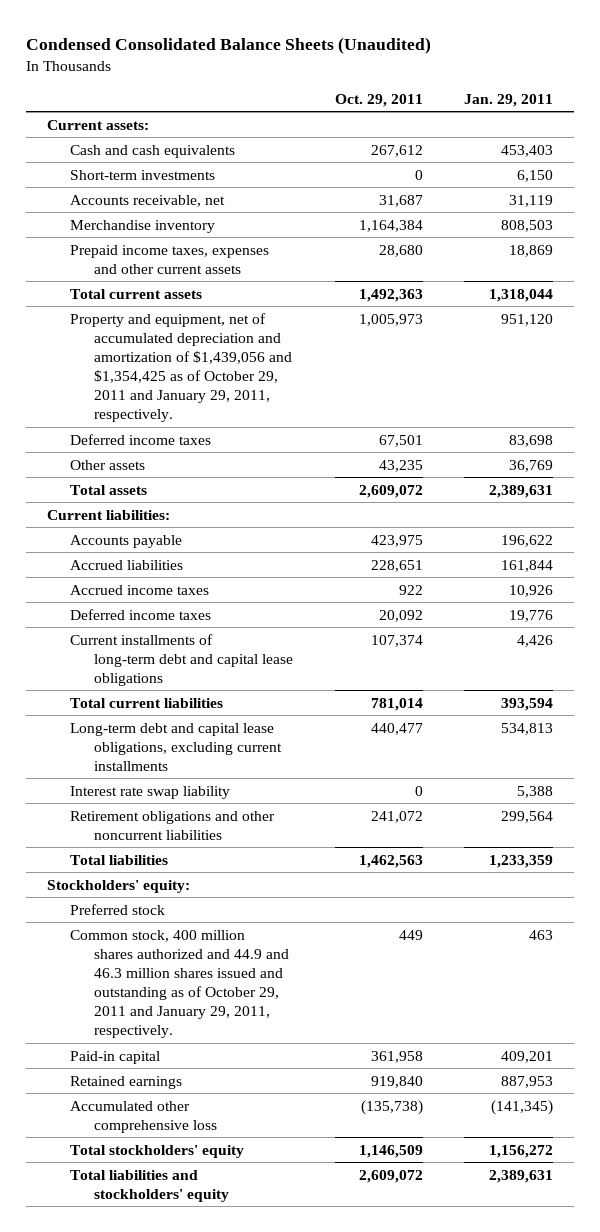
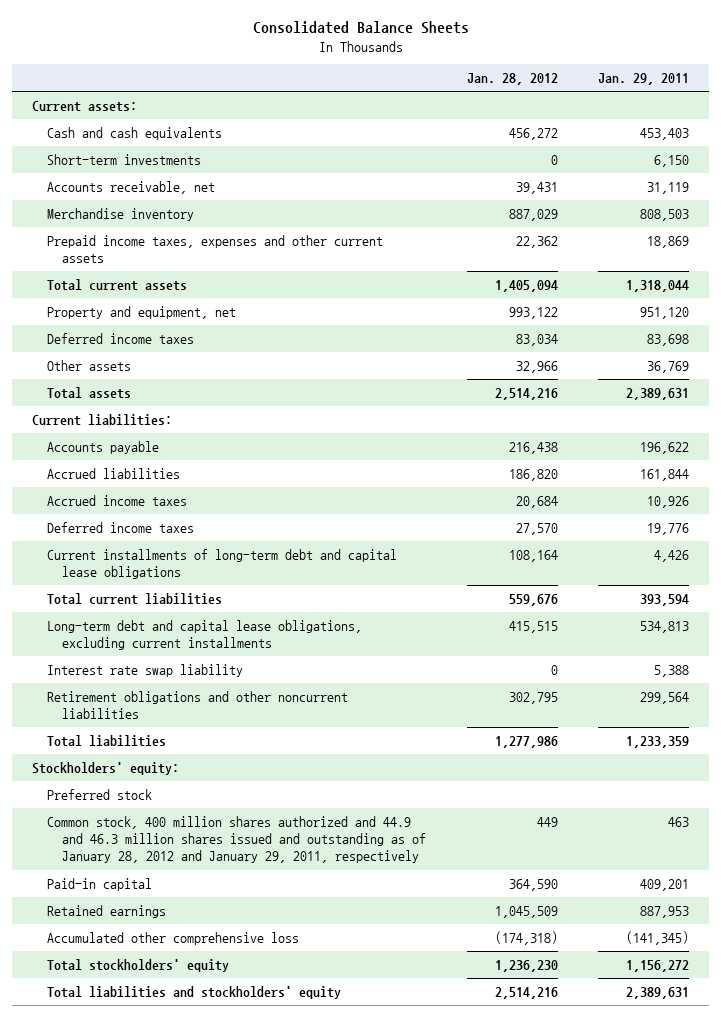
- Condensed Consolidated Balance Sheets (Unaudited)
+ Consolidated Balance Sheets
- | Oct. 29, 2011 | Jan. 29, 2011
+ | Jan. 28, 2012 | Jan. 29, 2011
- Property and equipment, net of accumulated depreciation and amortization of $1,439,056 and $1,354,425 as of October 29, 2011 and January 29, 2011, respectively. | 1,005,973 | 951,120
+ Property and equipment, net | 993,122 | 951,120
- Common stock, 400 million shares authorized and 44.9 and 46.3 million shares issued and outstanding as of October 29, 2011 and January 29, 2011, respectively. | 449 | 463
+ Common stock, 400 million shares authorized and 44.9 and 46.3 million shares issued and outstanding as of January 28, 2012 and January 29, 2011, respectively | 449 | 463

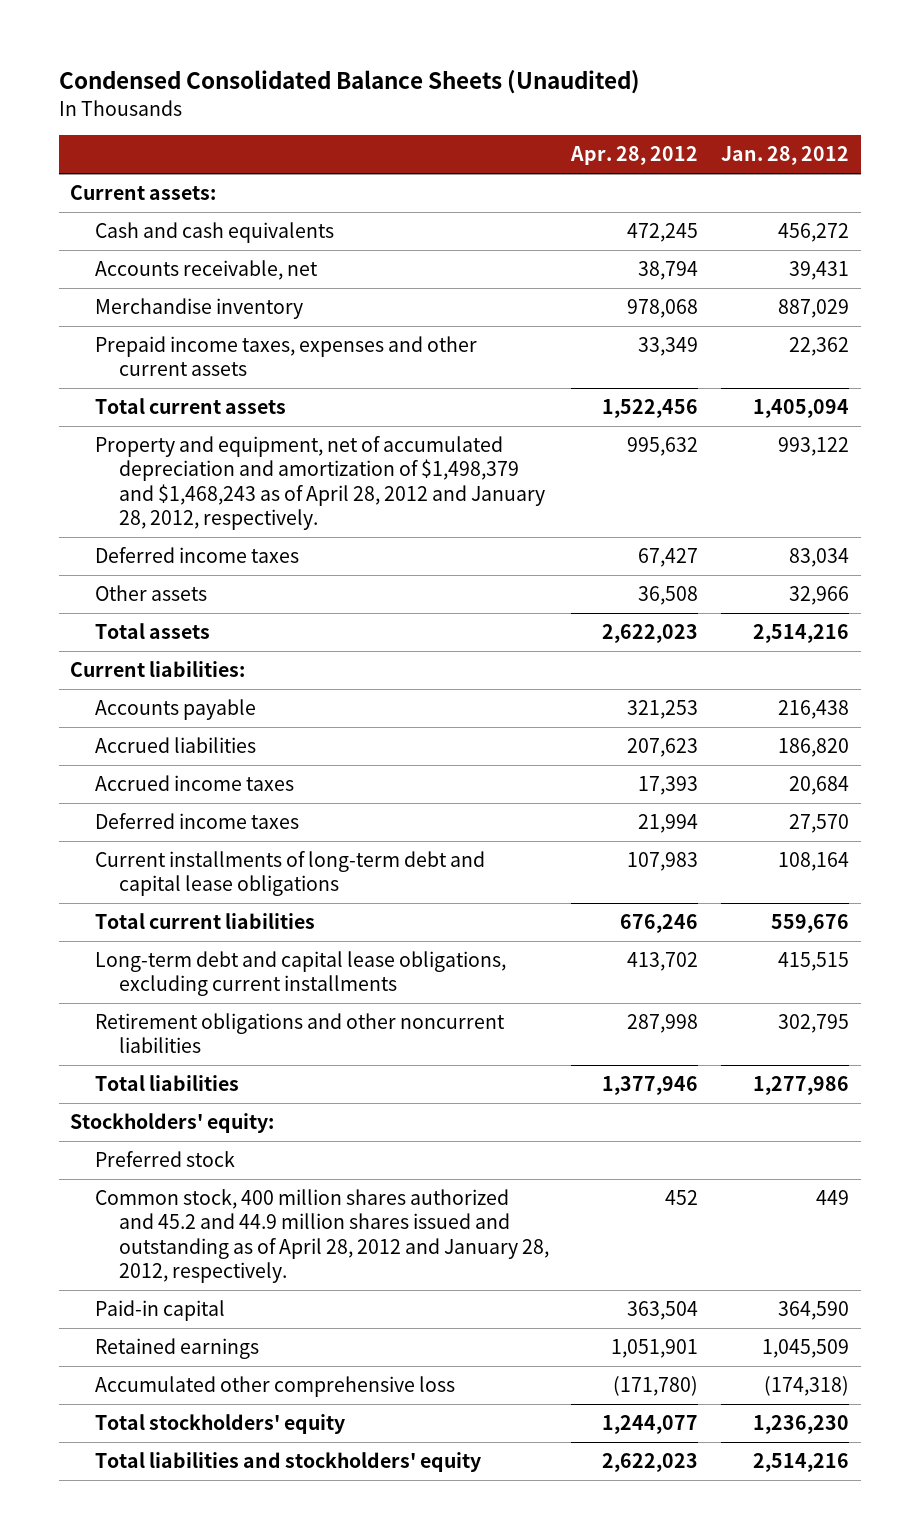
- Consolidated Balance Sheets
+ Condensed Consolidated Balance Sheets (Unaudited)
- | Jan. 28, 2012 | Jan. 29, 2011
+ | Apr. 28, 2012 | Jan. 28, 2012
- Short-term investments | 0 | 6,150
- Property and equipment, net | 993,122 | 951,120
+ Property and equipment, net of accumulated depreciation and amortization of $1,498,379 and $1,468,243 as of April 28, 2012 and January 28, 2012, respectively. | 995,632 | 993,122
- Interest rate swap liability | 0 | 5,388
- Common stock, 400 million shares authorized and 44.9 and 46.3 million shares issued and outstanding as of January 28, 2012 and January 29, 2011, respectively | 449 | 463
+ Common stock, 400 million shares authorized and 45.2 and 44.9 million shares issued and outstanding as of April 28, 2012 and January 28, 2012, respectively. | 452 | 449

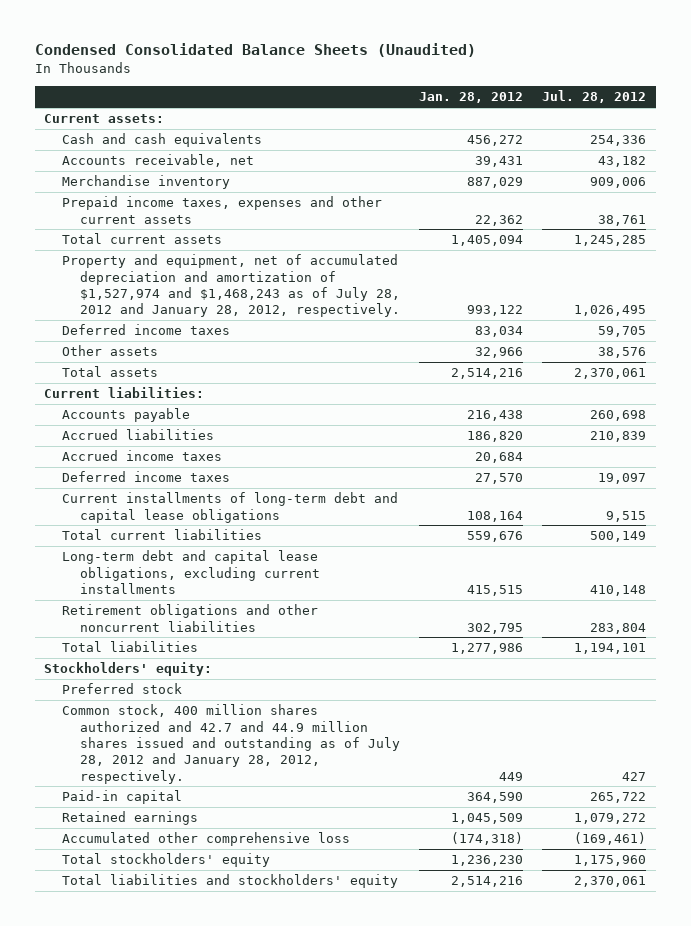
- | Apr. 28, 2012 | Jan. 28, 2012
+ | Jan. 28, 2012 | Jul. 28, 2012
- Property and equipment, net of accumulated depreciation and amortization of $1,498,379 and $1,468,243 as of April 28, 2012 and January 28, 2012, respectively. | 995,632 | 993,122
+ Property and equipment, net of accumulated depreciation and amortization of $1,527,974 and $1,468,243 as of July 28, 2012 and January 28, 2012, respectively. | 993,122 | 1,026,495
- Common stock, 400 million shares authorized and 45.2 and 44.9 million shares issued and outstanding as of April 28, 2012 and January 28, 2012, respectively. | 452 | 449
+ Common stock, 400 million shares authorized and 42.7 and 44.9 million shares issued and outstanding as of July 28, 2012 and January 28, 2012, respectively. | 449 | 427

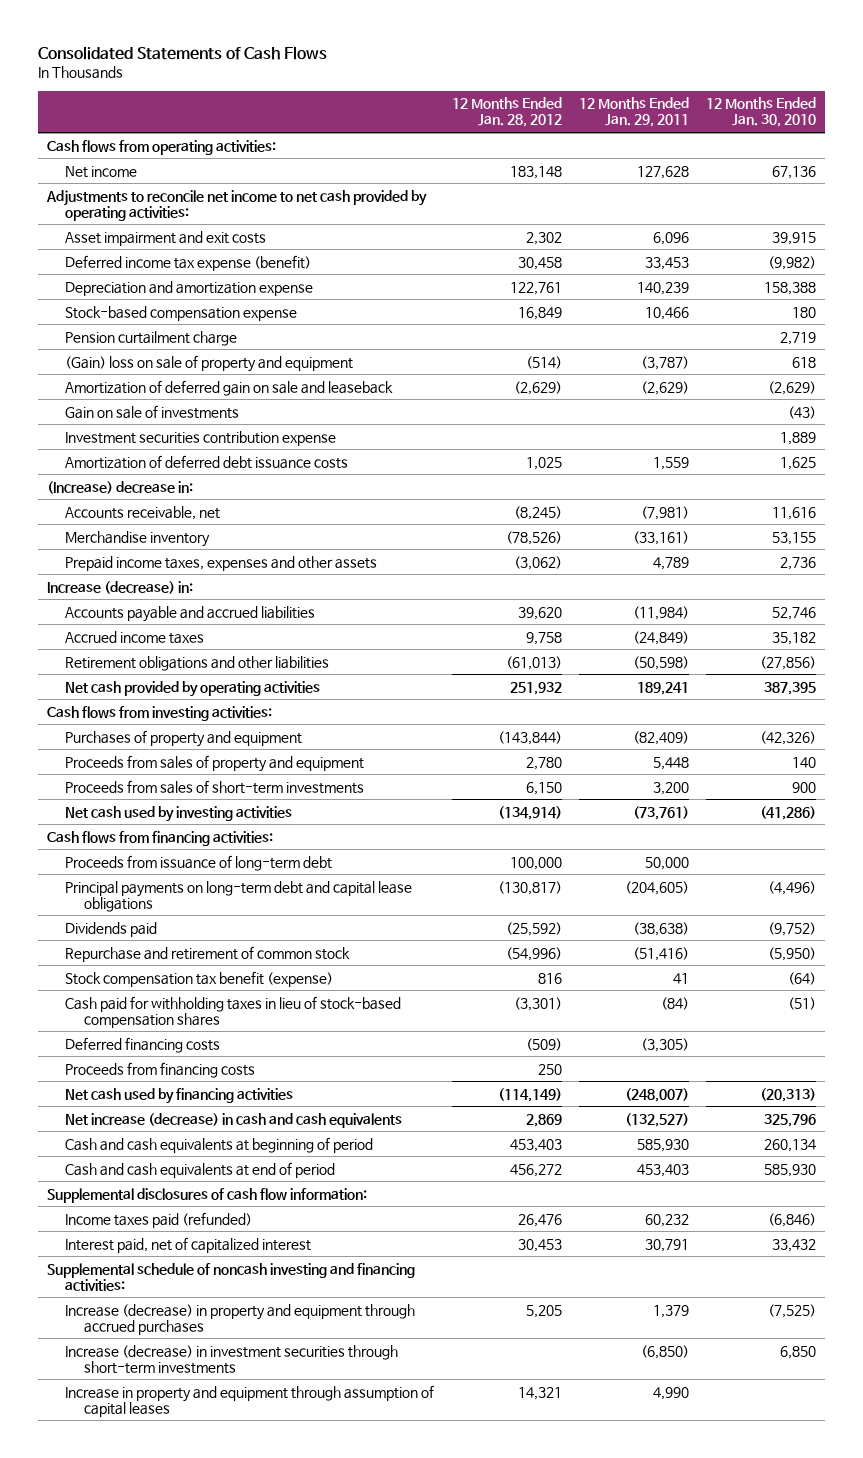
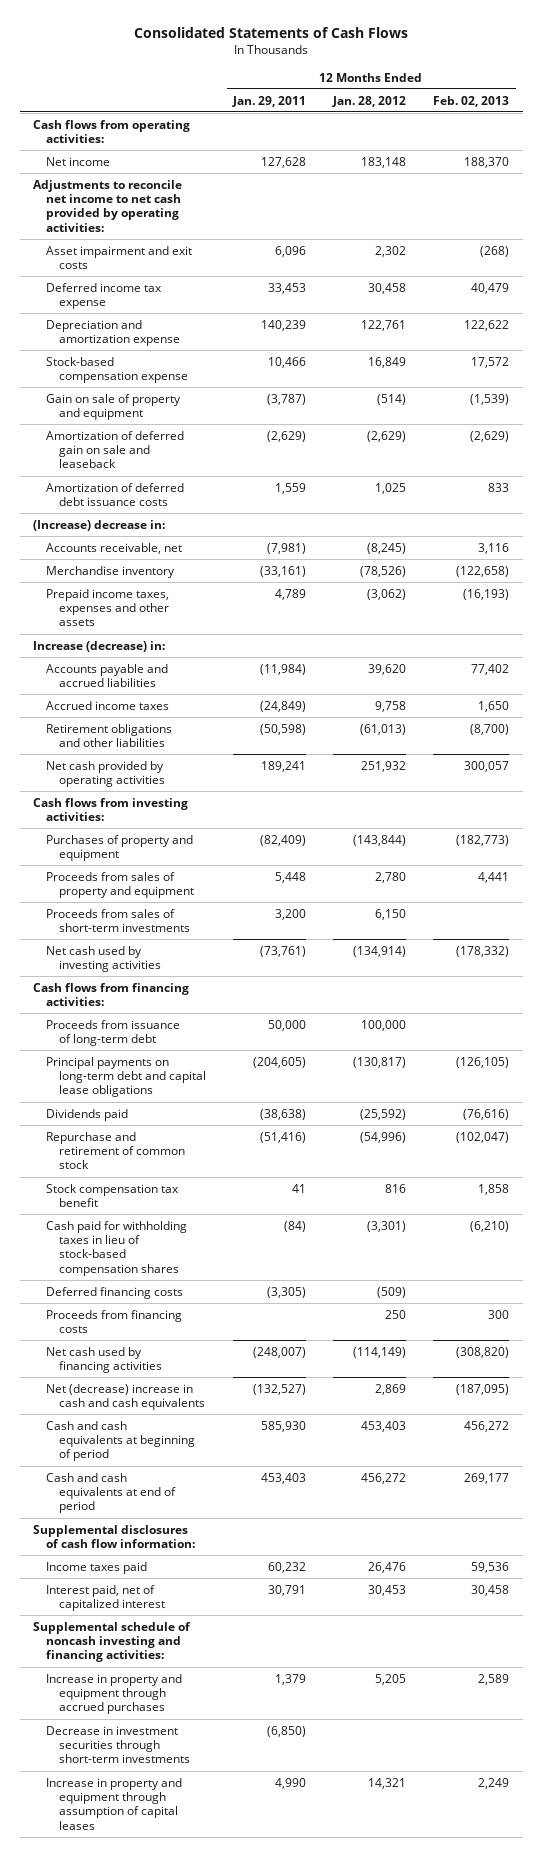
- | 12 Months Ended Jan. 28, 2012 | 12 Months Ended Jan. 29, 2011 | 12 Months Ended Jan. 30, 2010
+ | 12 Months Ended Jan. 29, 2011 | 12 Months Ended Jan. 28, 2012 | 12 Months Ended Feb. 02, 2013
- Deferred income tax expense (benefit) | 30,458 | 33,453 | (9,982)
+ Deferred income tax expense | 33,453 | 30,458 | 40,479
- Pension curtailment charge | | | 2,719
- (Gain) loss on sale of property and equipment | (514) | (3,787) | 618
+ Gain on sale of property and equipment | (3,787) | (514) | (1,539)
- Gain on sale of investments | | | (43)
- Investment securities contribution expense | | | 1,889
- Stock compensation tax benefit (expense) | 816 | 41 | (64)
+ Stock compensation tax benefit | 41 | 816 | 1,858
- Net increase (decrease) in cash and cash equivalents | 2,869 | (132,527) | 325,796
+ Net (decrease) increase in cash and cash equivalents | (132,527) | 2,869 | (187,095)
- Income taxes paid (refunded) | 26,476 | 60,232 | (6,846)
+ Income taxes paid | 60,232 | 26,476 | 59,536
- Increase (decrease) in property and equipment through accrued purchases | 5,205 | 1,379 | (7,525)
- Increase (decrease) in investment securities through short-term investments | | (6,850) | 6,850
+ Increase in property and equipment through accrued purchases | 1,379 | 5,205 | 2,589
+ Decrease in investment securities through short-term investments | (6,850) | |

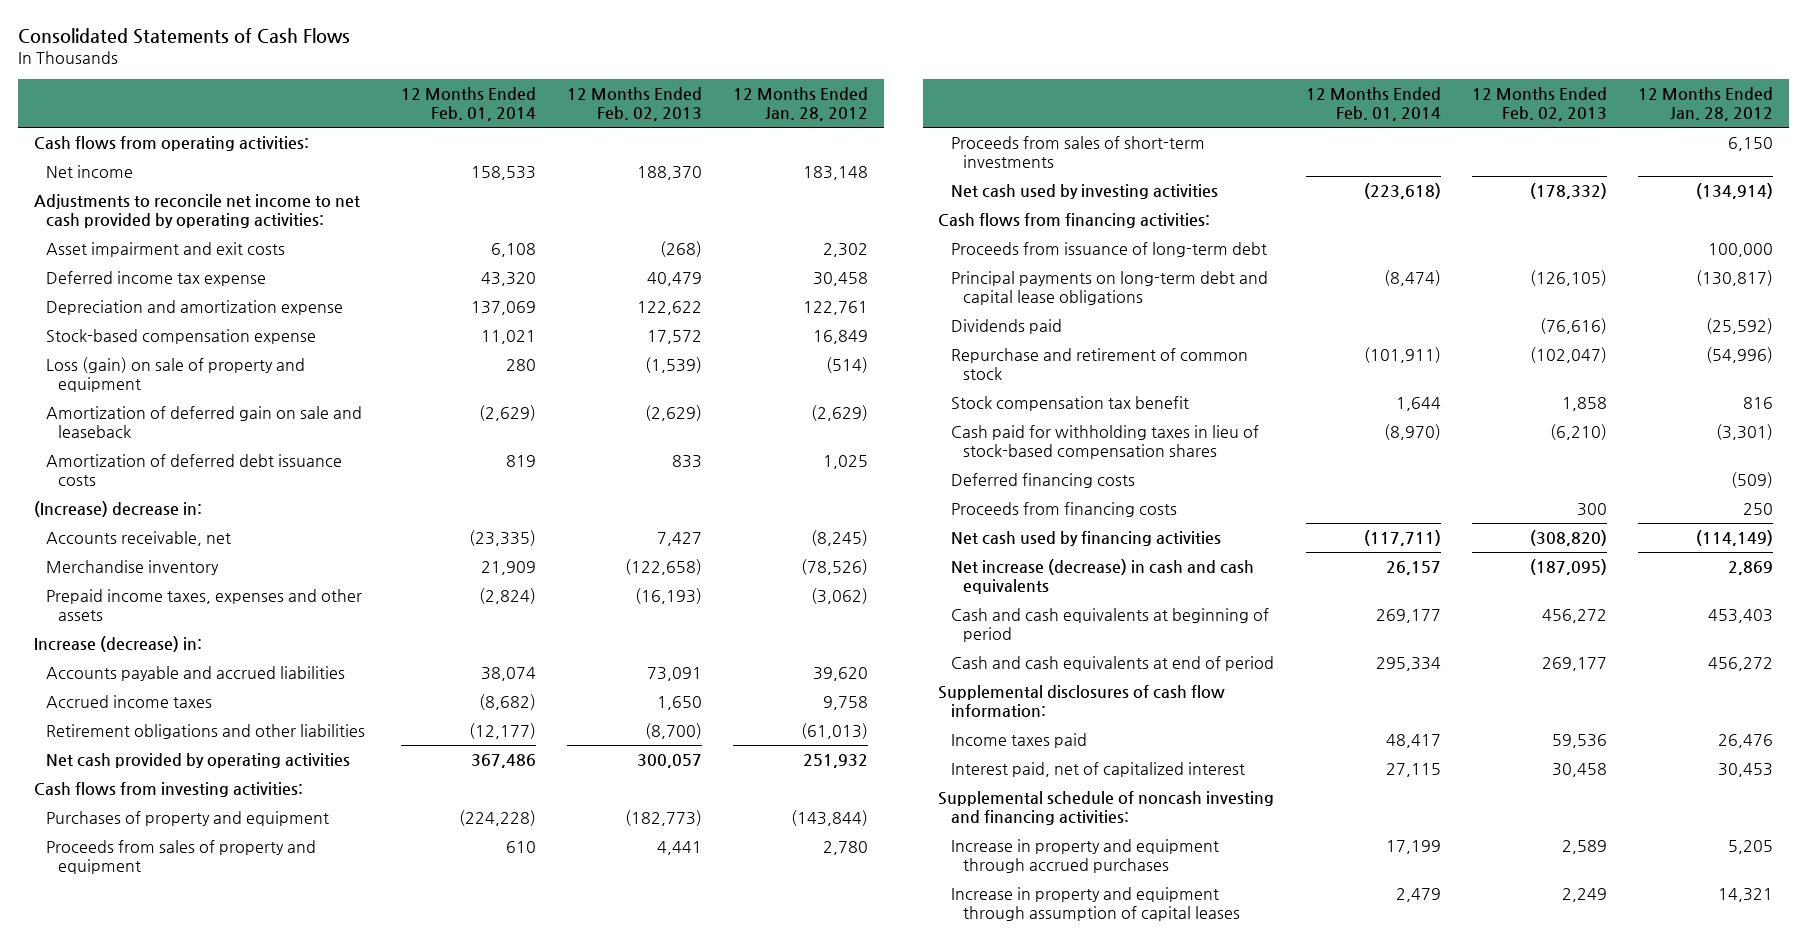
- | 12 Months Ended Jan. 29, 2011 | 12 Months Ended Jan. 28, 2012 | 12 Months Ended Feb. 02, 2013
+ | 12 Months Ended Feb. 01, 2014 | 12 Months Ended Feb. 02, 2013 | 12 Months Ended Jan. 28, 2012
- Gain on sale of property and equipment | (3,787) | (514) | (1,539)
+ Loss (gain) on sale of property and equipment | 280 | (1,539) | (514)
- Accounts receivable, net | (7,981) | (8,245) | 3,116
+ Accounts receivable, net | (23,335) | 7,427 | (8,245)
- Accounts payable and accrued liabilities | (11,984) | 39,620 | 77,402
+ Accounts payable and accrued liabilities | 38,074 | 73,091 | 39,620
- Net (decrease) increase in cash and cash equivalents | (132,527) | 2,869 | (187,095)
+ Net increase (decrease) in cash and cash equivalents | 26,157 | (187,095) | 2,869
- Decrease in investment securities through short-term investments | (6,850) | |

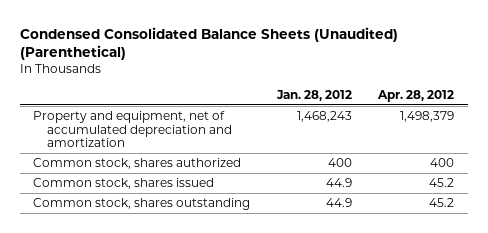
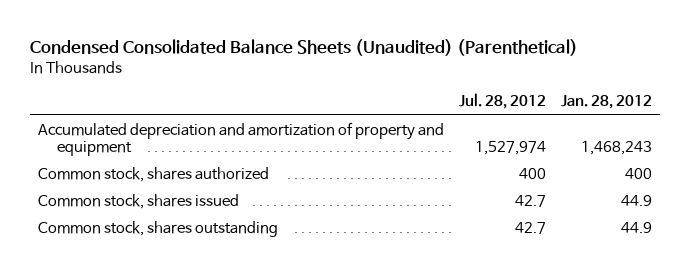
- | Jan. 28, 2012 | Apr. 28, 2012
+ | Jul. 28, 2012 | Jan. 28, 2012
- Property and equipment, net of accumulated depreciation and amortization | 1,468,243 | 1,498,379
+ Accumulated depreciation and amortization of property and equipment | 1,527,974 | 1,468,243

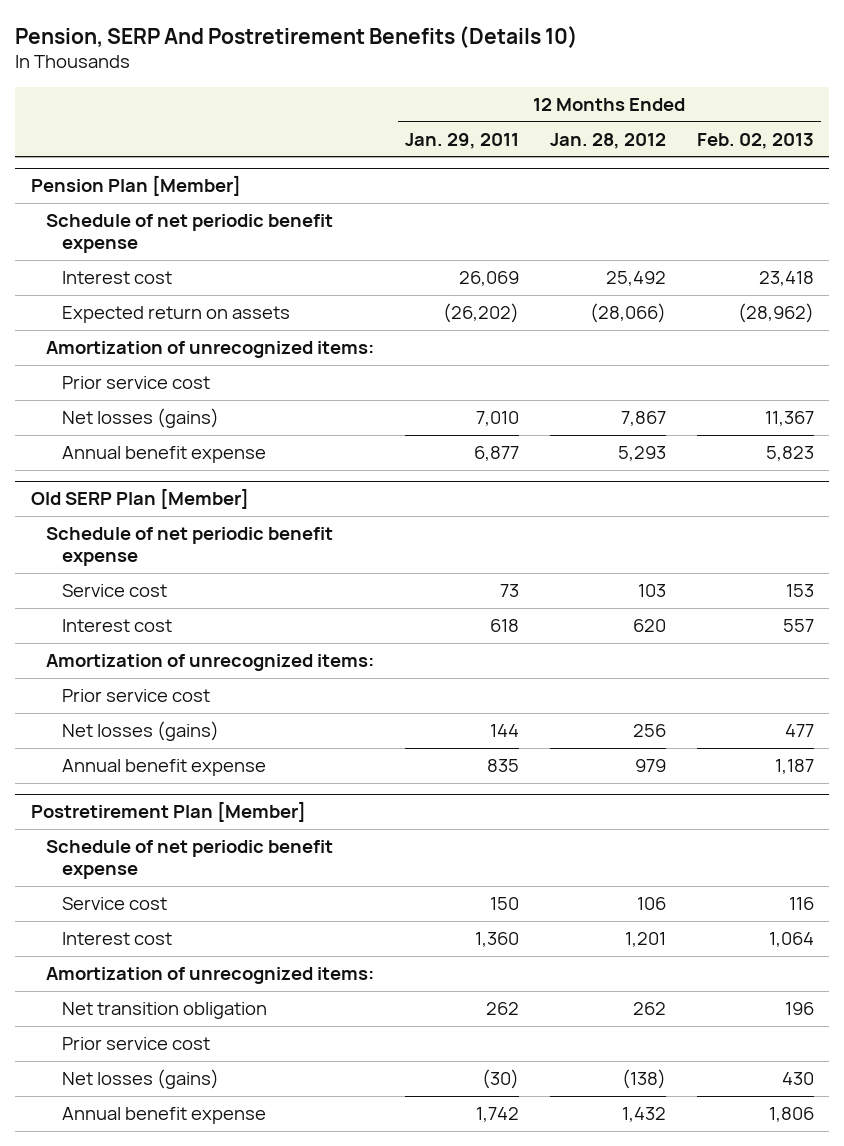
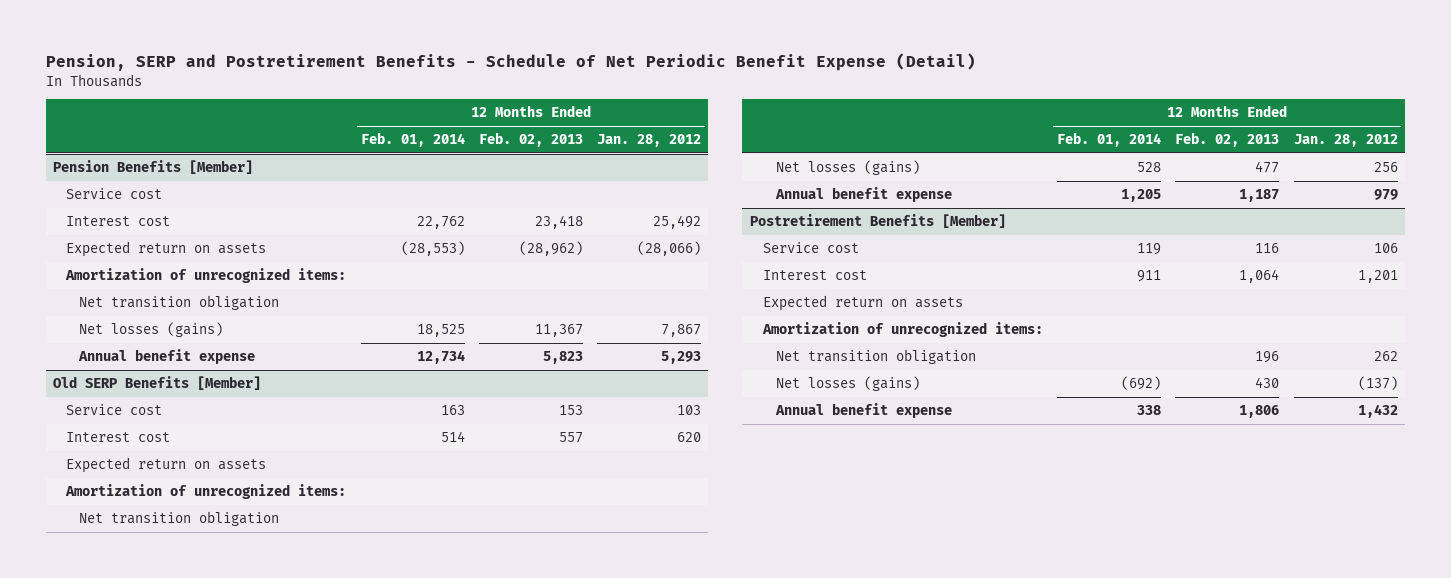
- Pension, SERP And Postretirement Benefits (Details 10)
+ Pension, SERP and Postretirement Benefits - Schedule of Net Periodic Benefit Expense (Detail)
- | 12 Months Ended Jan. 29, 2011 | 12 Months Ended Jan. 28, 2012 | 12 Months Ended Feb. 02, 2013
+ | 12 Months Ended Feb. 01, 2014 | 12 Months Ended Feb. 02, 2013 | 12 Months Ended Jan. 28, 2012
- Pension Plan [Member]
- Schedule of net periodic benefit expense
+ Pension Benefits [Member]
+ Service cost
- Prior service cost
+ Net transition obligation
- Old SERP Plan [Member]
- Schedule of net periodic benefit expense
+ Old SERP Benefits [Member]
+ Expected return on assets
- Prior service cost
+ Net transition obligation
- Postretirement Plan [Member]
- Schedule of net periodic benefit expense
+ Postretirement Benefits [Member]
+ Expected return on assets
- Prior service cost
- Net losses (gains) | (30) | (138) | 430
+ Net losses (gains) | (692) | 430 | (137)

